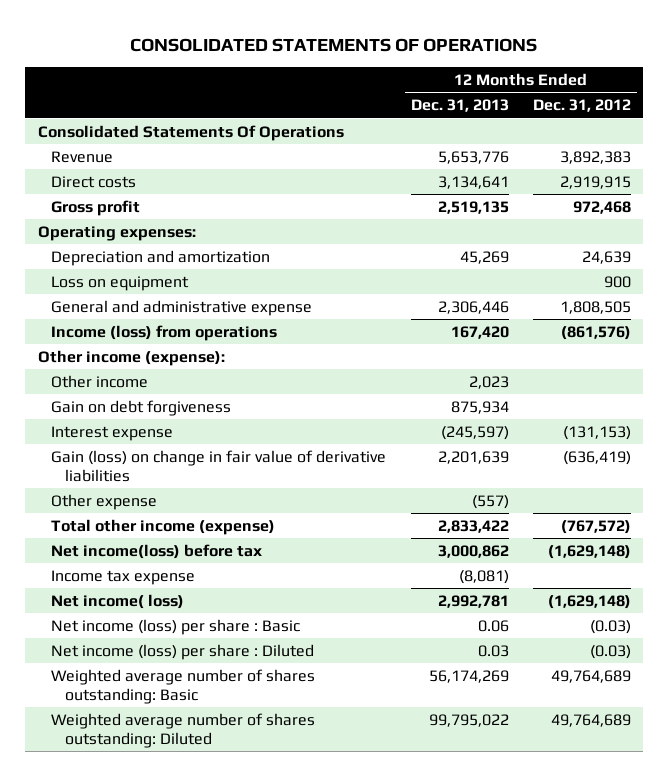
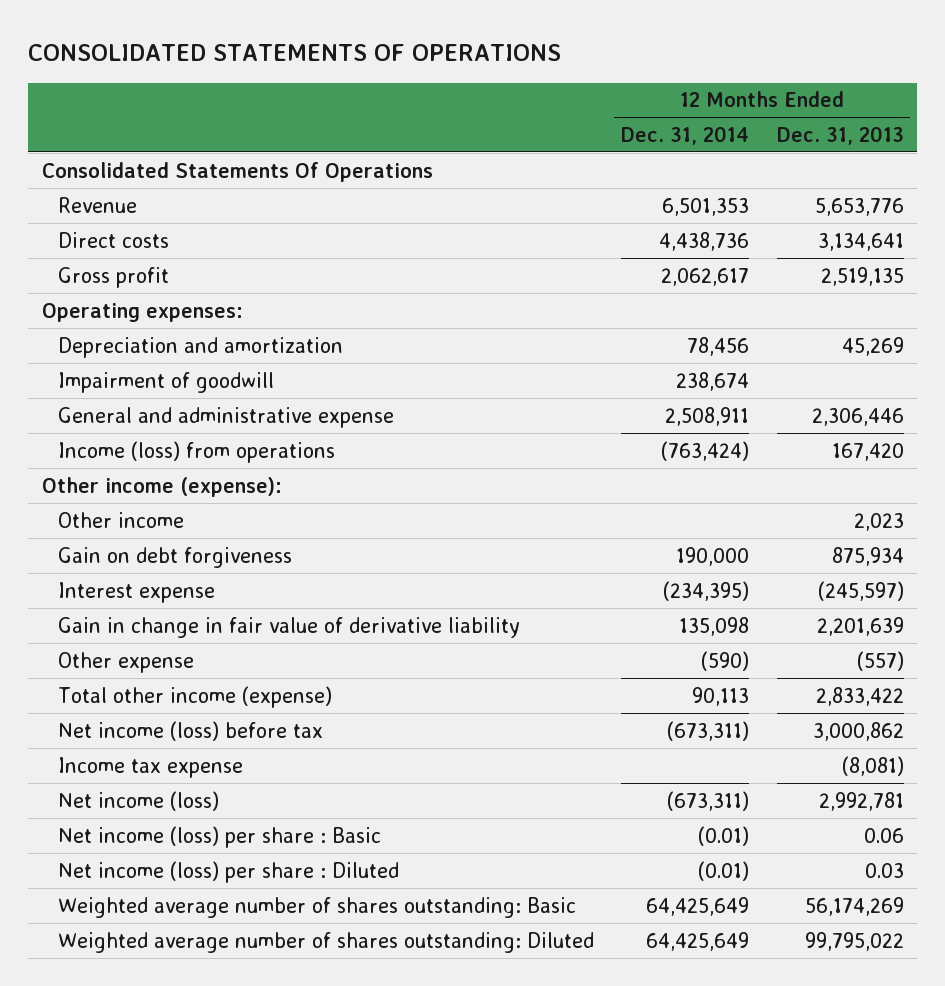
- | 12 Months Ended Dec. 31, 2013 | 12 Months Ended Dec. 31, 2012
+ | 12 Months Ended Dec. 31, 2014 | 12 Months Ended Dec. 31, 2013
- Loss on equipment | | 900
+ Impairment of goodwill | 238,674 |
- Gain (loss) on change in fair value of derivative liabilities | 2,201,639 | (636,419)
+ Gain in change in fair value of derivative liability | 135,098 | 2,201,639
- Net income(loss) before tax | 3,000,862 | (1,629,148)
+ Net income (loss) before tax | (673,311) | 3,000,862
- Net income( loss) | 2,992,781 | (1,629,148)
+ Net income (loss) | (673,311) | 2,992,781

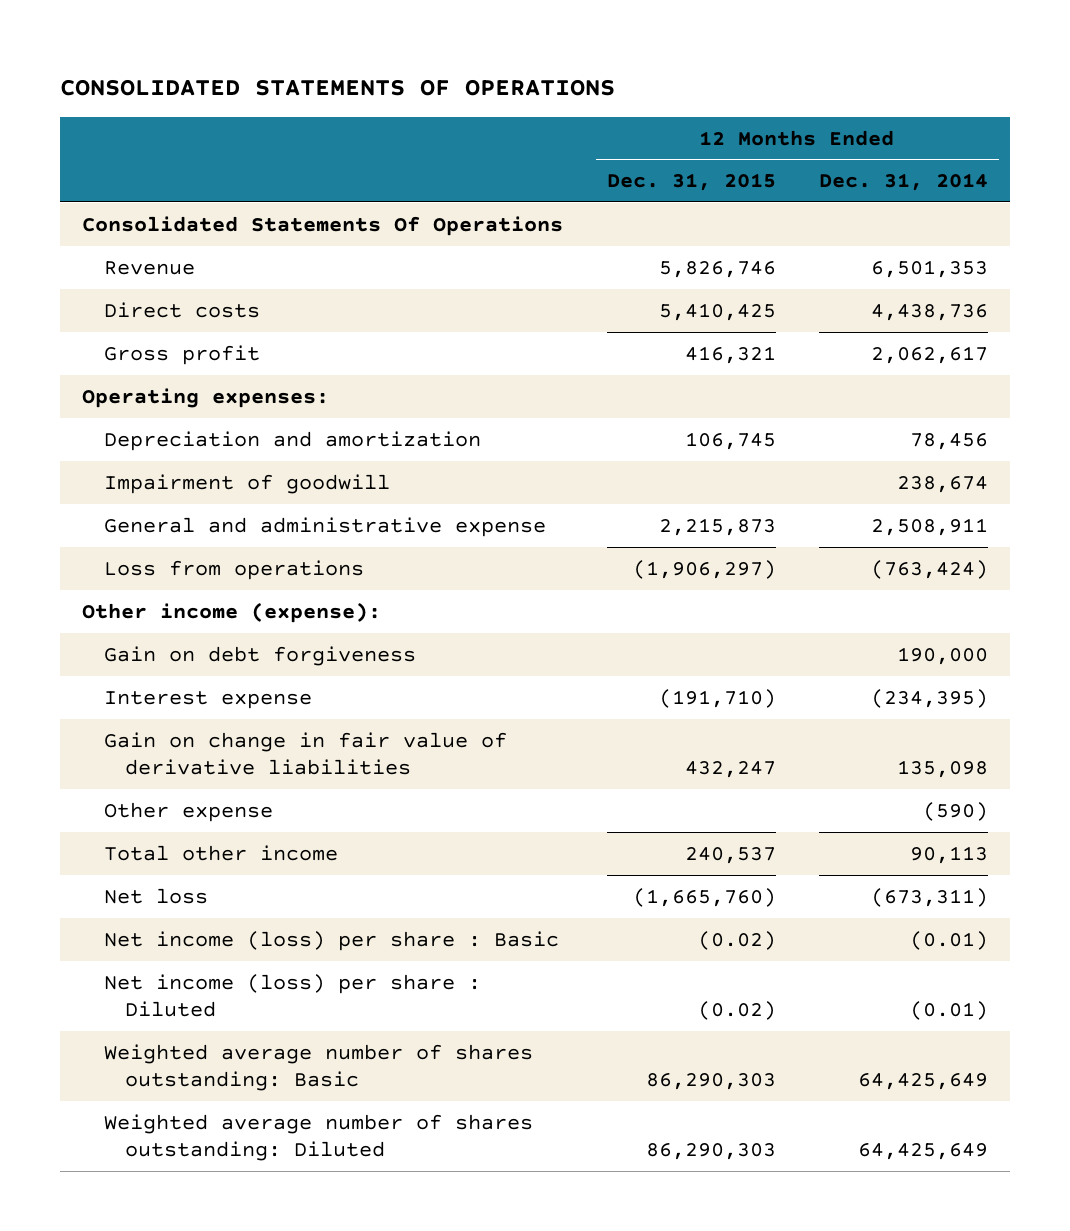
- | 12 Months Ended Dec. 31, 2014 | 12 Months Ended Dec. 31, 2013
+ | 12 Months Ended Dec. 31, 2015 | 12 Months Ended Dec. 31, 2014
- Income (loss) from operations | (763,424) | 167,420
+ Loss from operations | (1,906,297) | (763,424)
- Other income | | 2,023
- Gain in change in fair value of derivative liability | 135,098 | 2,201,639
+ Gain on change in fair value of derivative liabilities | 432,247 | 135,098
- Total other income (expense) | 90,113 | 2,833,422
- Net income (loss) before tax | (673,311) | 3,000,862
- Income tax expense | | (8,081)
- Net income (loss) | (673,311) | 2,992,781
+ Total other income | 240,537 | 90,113
+ Net loss | (1,665,760) | (673,311)

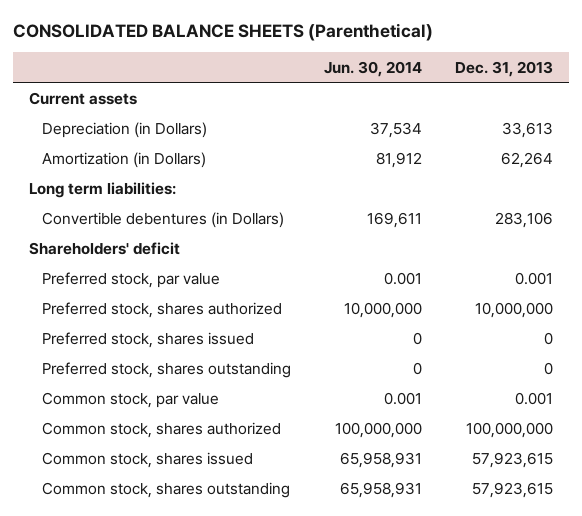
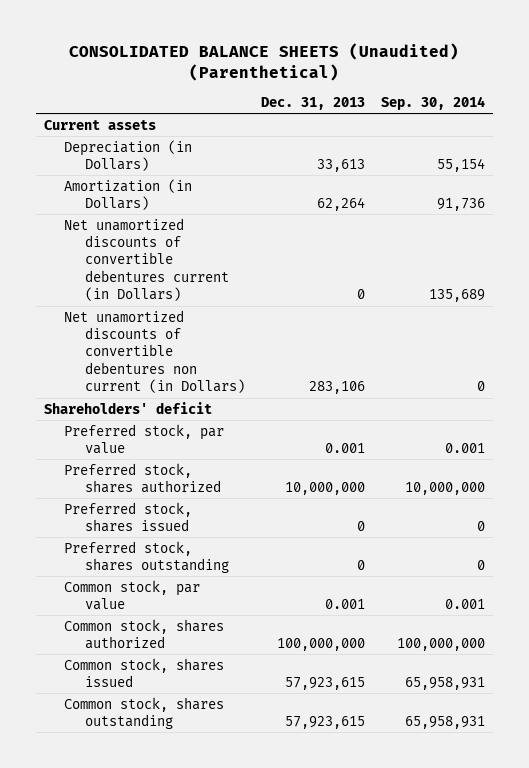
- CONSOLIDATED BALANCE SHEETS (Parenthetical)
+ CONSOLIDATED BALANCE SHEETS (Unaudited) (Parenthetical)
- | Jun. 30, 2014 | Dec. 31, 2013
+ | Dec. 31, 2013 | Sep. 30, 2014
- Long term liabilities:
- Convertible debentures (in Dollars) | 169,611 | 283,106
+ Net unamortized discounts of convertible debentures current (in Dollars) | 0 | 135,689
+ Net unamortized discounts of convertible debentures non current (in Dollars) | 283,106 | 0

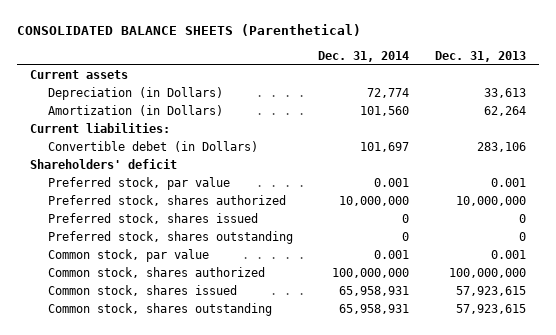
- CONSOLIDATED BALANCE SHEETS (Unaudited) (Parenthetical)
+ CONSOLIDATED BALANCE SHEETS (Parenthetical)
- | Dec. 31, 2013 | Sep. 30, 2014
+ | Dec. 31, 2014 | Dec. 31, 2013
- Net unamortized discounts of convertible debentures current (in Dollars) | 0 | 135,689
- Net unamortized discounts of convertible debentures non current (in Dollars) | 283,106 | 0
+ Current liabilities:
+ Convertible debet (in Dollars) | 101,697 | 283,106

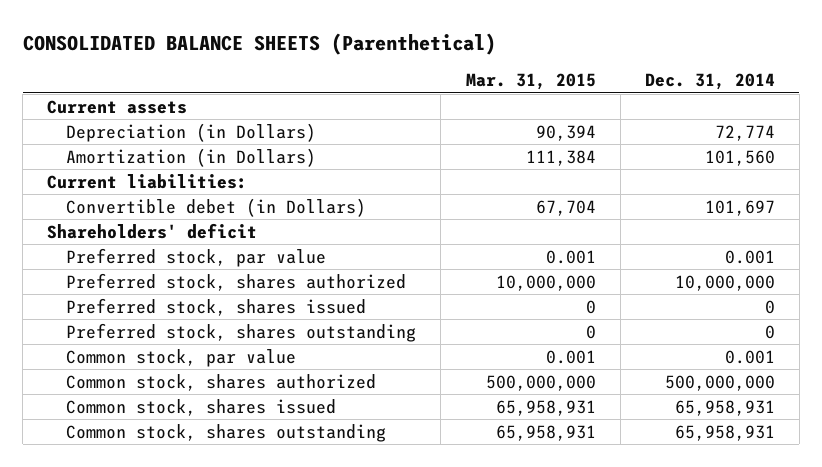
- | Dec. 31, 2014 | Dec. 31, 2013
+ | Mar. 31, 2015 | Dec. 31, 2014
- Common stock, shares authorized | 100,000,000 | 100,000,000
+ Common stock, shares authorized | 500,000,000 | 500,000,000

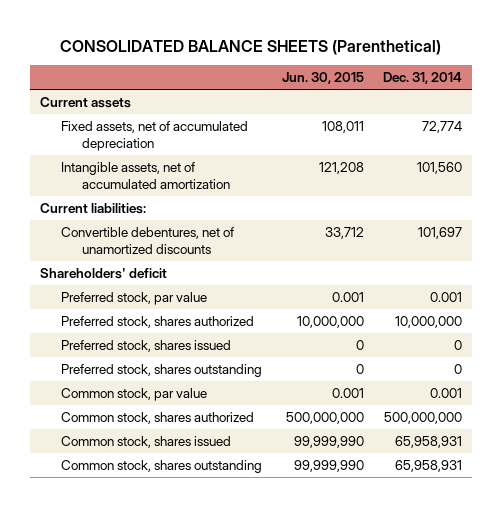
- | Mar. 31, 2015 | Dec. 31, 2014
+ | Jun. 30, 2015 | Dec. 31, 2014
- Depreciation (in Dollars) | 90,394 | 72,774
- Amortization (in Dollars) | 111,384 | 101,560
+ Fixed assets, net of accumulated depreciation | 108,011 | 72,774
+ Intangible assets, net of accumulated amortization | 121,208 | 101,560
- Convertible debet (in Dollars) | 67,704 | 101,697
+ Convertible debentures, net of unamortized discounts | 33,712 | 101,697

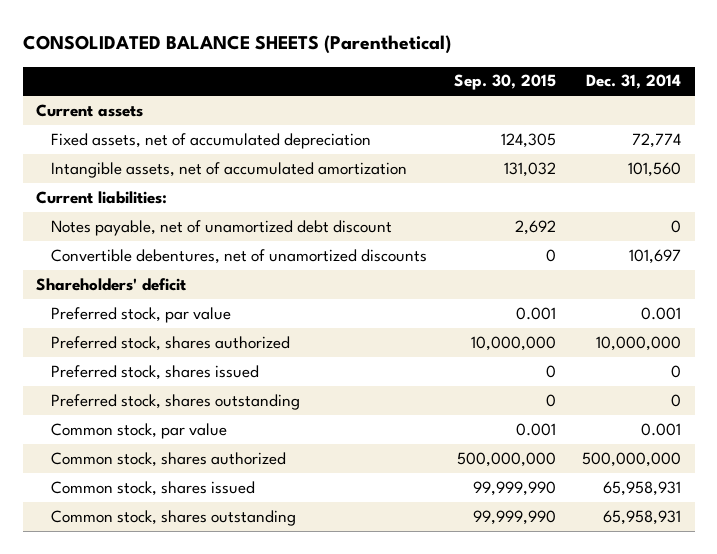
- | Jun. 30, 2015 | Dec. 31, 2014
+ | Sep. 30, 2015 | Dec. 31, 2014
+ Notes payable, net of unamortized debt discount | 2,692 | 0

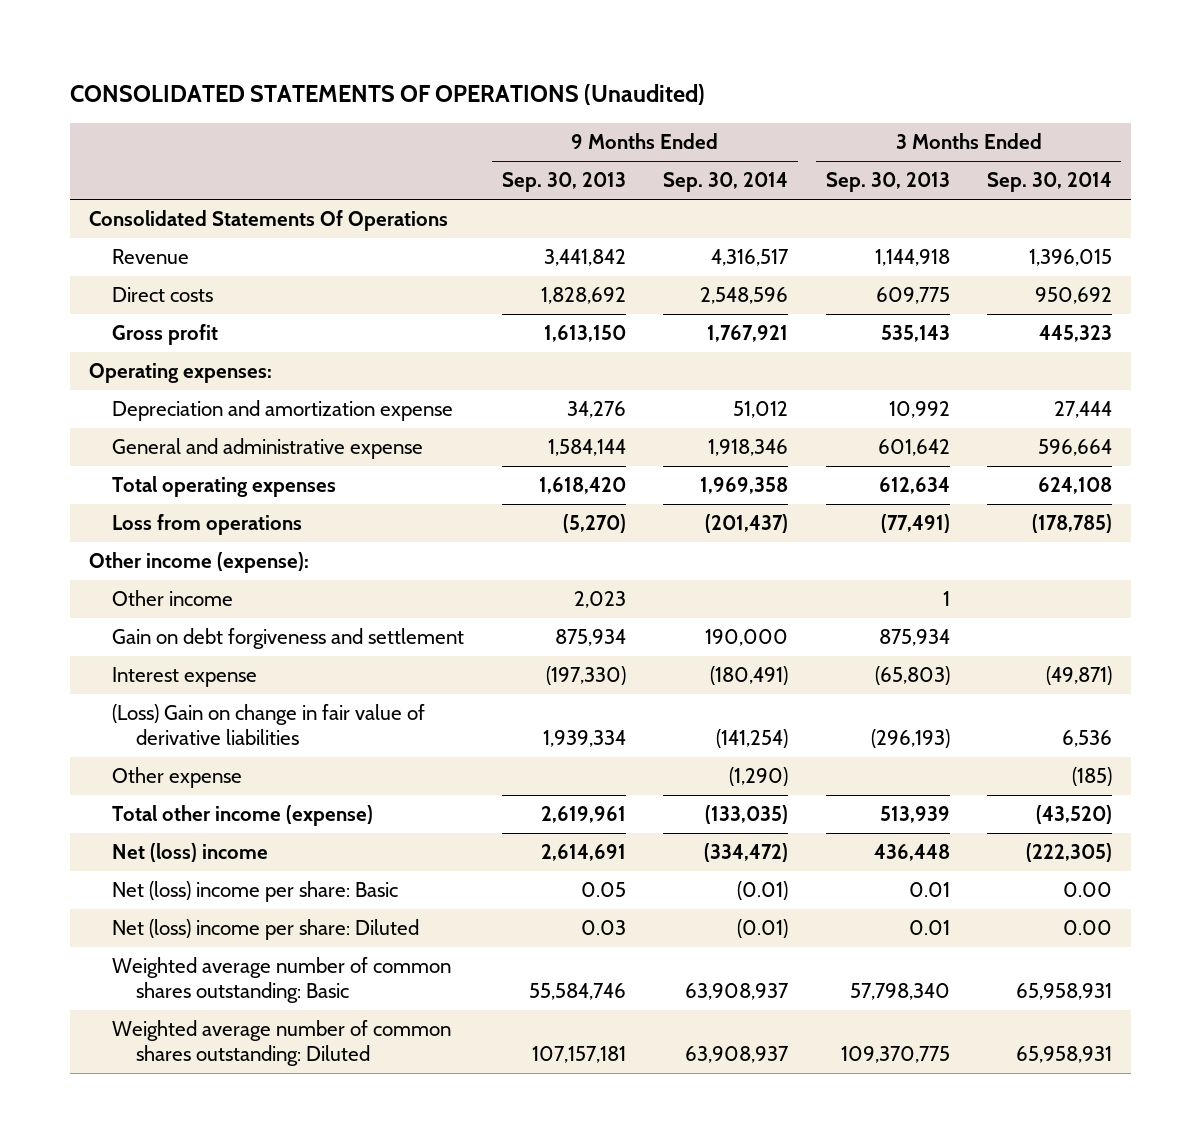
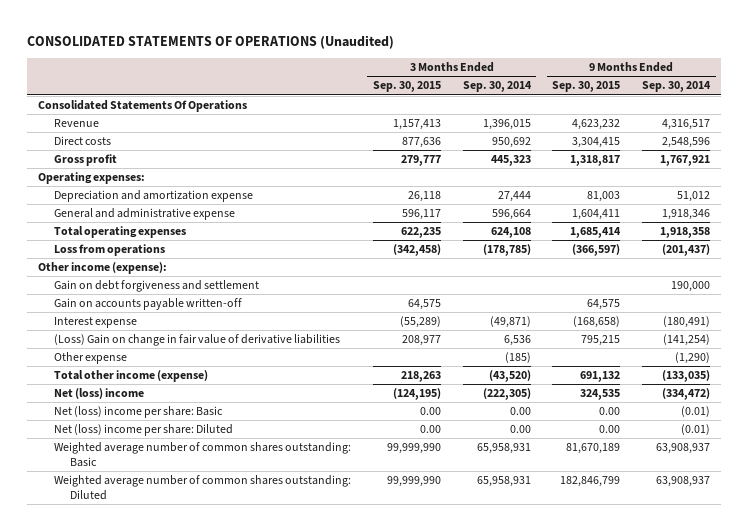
- | 9 Months Ended Sep. 30, 2013 | 9 Months Ended Sep. 30, 2014 | 3 Months Ended Sep. 30, 2013 | 3 Months Ended Sep. 30, 2014
+ | 3 Months Ended Sep. 30, 2015 | 3 Months Ended Sep. 30, 2014 | 9 Months Ended Sep. 30, 2015 | 9 Months Ended Sep. 30, 2014
- Total operating expenses | 1,618,420 | 1,969,358 | 612,634 | 624,108
+ Total operating expenses | 622,235 | 624,108 | 1,685,414 | 1,918,358
- Other income | 2,023 | | 1 |
+ Gain on accounts payable written-off | 64,575 | | 64,575 |

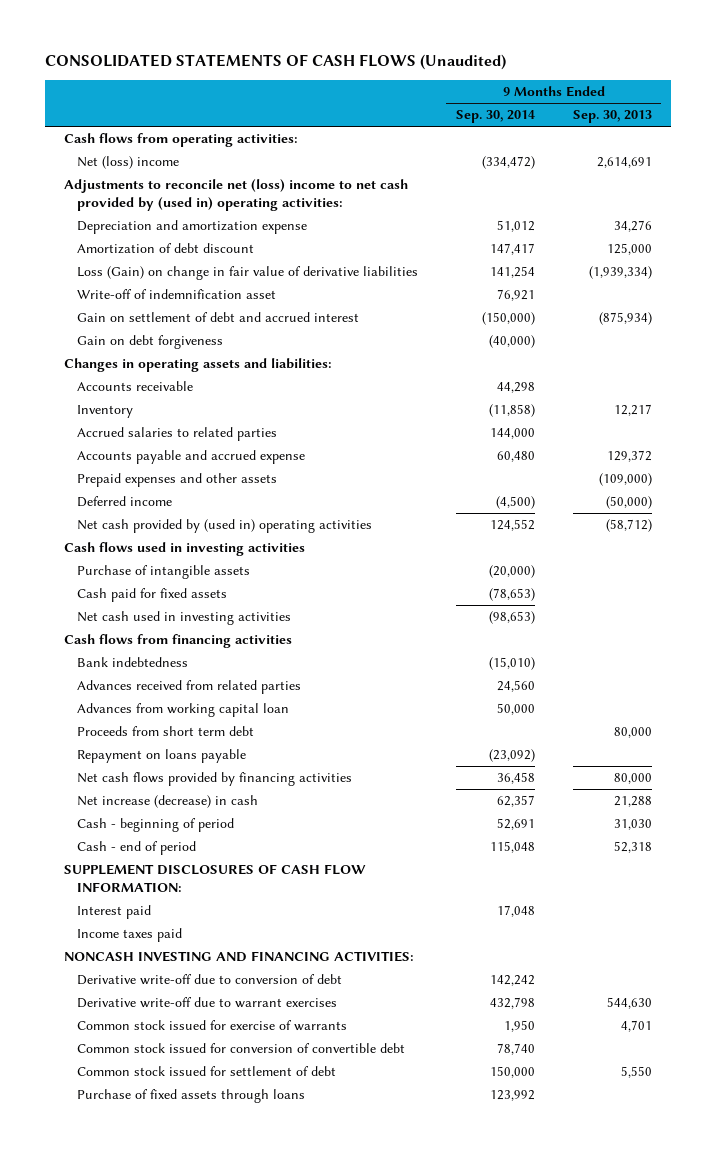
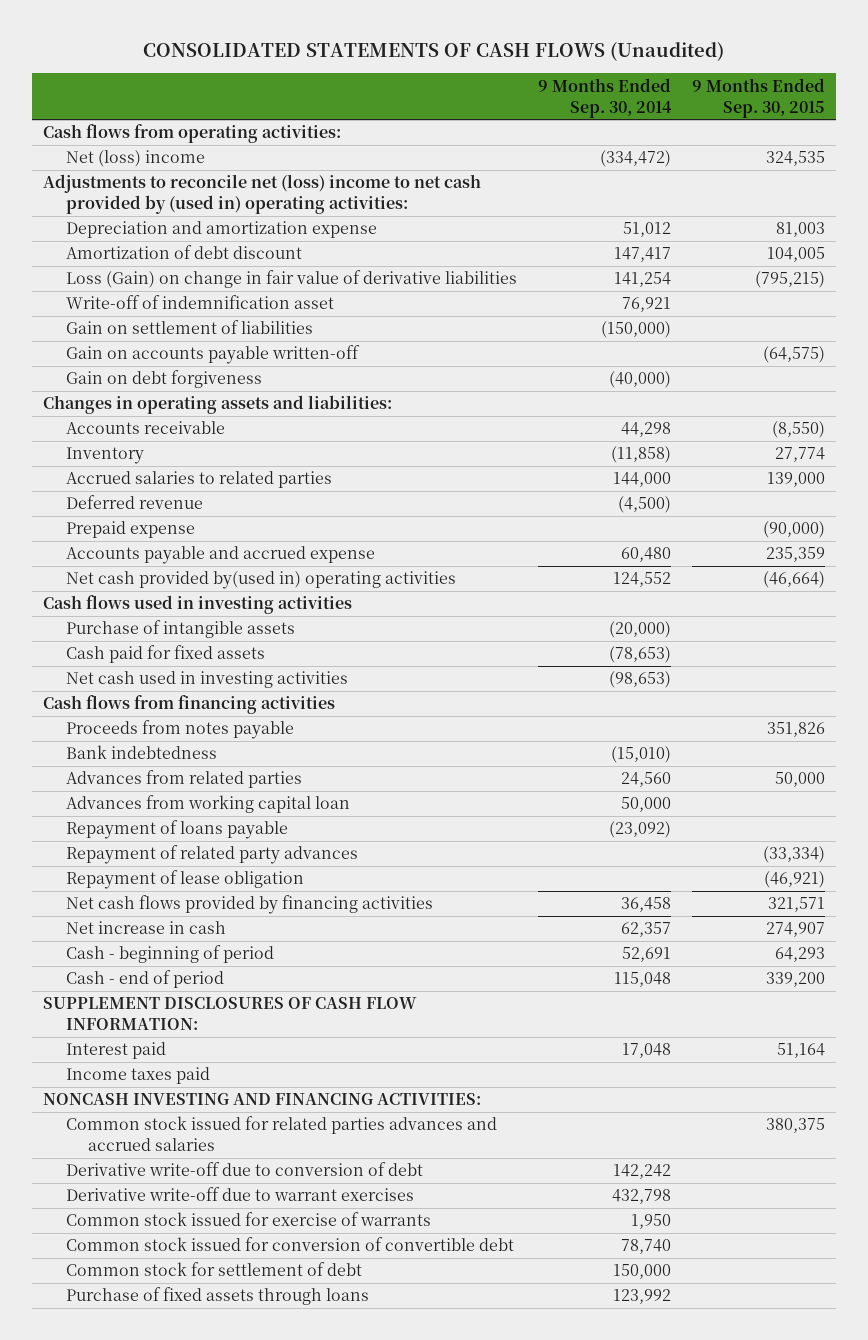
- | 9 Months Ended Sep. 30, 2014 | 9 Months Ended Sep. 30, 2013
+ | 9 Months Ended Sep. 30, 2014 | 9 Months Ended Sep. 30, 2015
- Gain on settlement of debt and accrued interest | (150,000) | (875,934)
+ Gain on settlement of liabilities | (150,000) |
+ Gain on accounts payable written-off | | (64,575)
+ Deferred revenue | (4,500) |
+ Prepaid expense | | (90,000)
- Prepaid expenses and other assets | | (109,000)
- Deferred income | (4,500) | (50,000)
- Net cash provided by (used in) operating activities | 124,552 | (58,712)
+ Net cash provided by(used in) operating activities | 124,552 | (46,664)
+ Proceeds from notes payable | | 351,826
- Advances received from related parties | 24,560 |
+ Advances from related parties | 24,560 | 50,000
- Proceeds from short term debt | | 80,000
- Repayment on loans payable | (23,092) |
+ Repayment of loans payable | (23,092) |
+ Repayment of related party advances | | (33,334)
+ Repayment of lease obligation | | (46,921)
- Net increase (decrease) in cash | 62,357 | 21,288
+ Net increase in cash | 62,357 | 274,907
+ Common stock issued for related parties advances and accrued salaries | | 380,375
- Common stock issued for settlement of debt | 150,000 | 5,550
+ Common stock for settlement of debt | 150,000 |

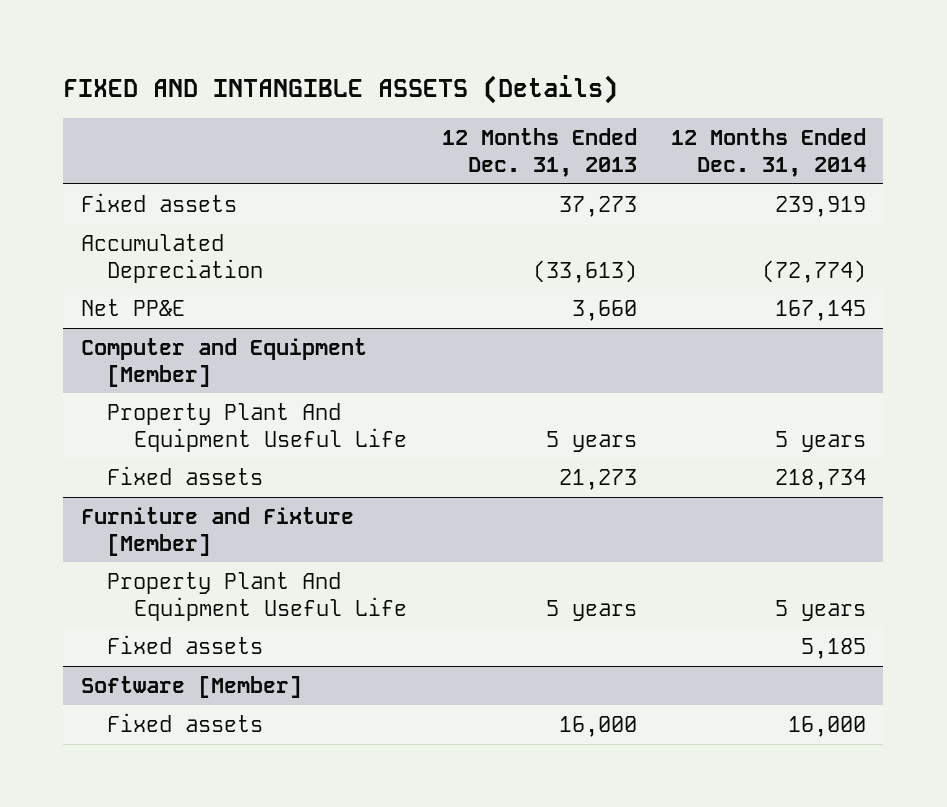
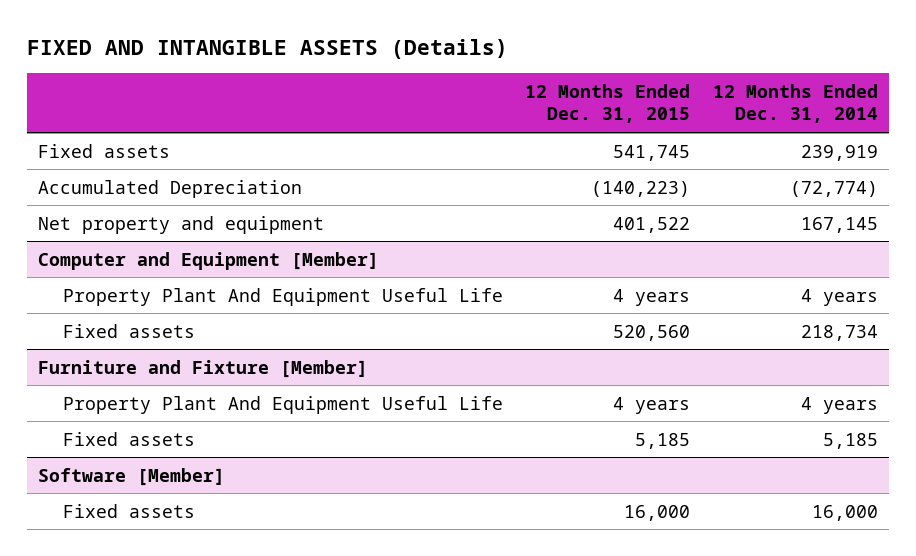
- | 12 Months Ended Dec. 31, 2013 | 12 Months Ended Dec. 31, 2014
+ | 12 Months Ended Dec. 31, 2015 | 12 Months Ended Dec. 31, 2014
- Net PP&E | 3,660 | 167,145
+ Net property and equipment | 401,522 | 167,145
@ Computer and Equipment [Member]
- Property Plant And Equipment Useful Life | 5 years | 5 years
+ Property Plant And Equipment Useful Life | 4 years | 4 years
@ Furniture and Fixture [Member]
- Property Plant And Equipment Useful Life | 5 years | 5 years
+ Property Plant And Equipment Useful Life | 4 years | 4 years

